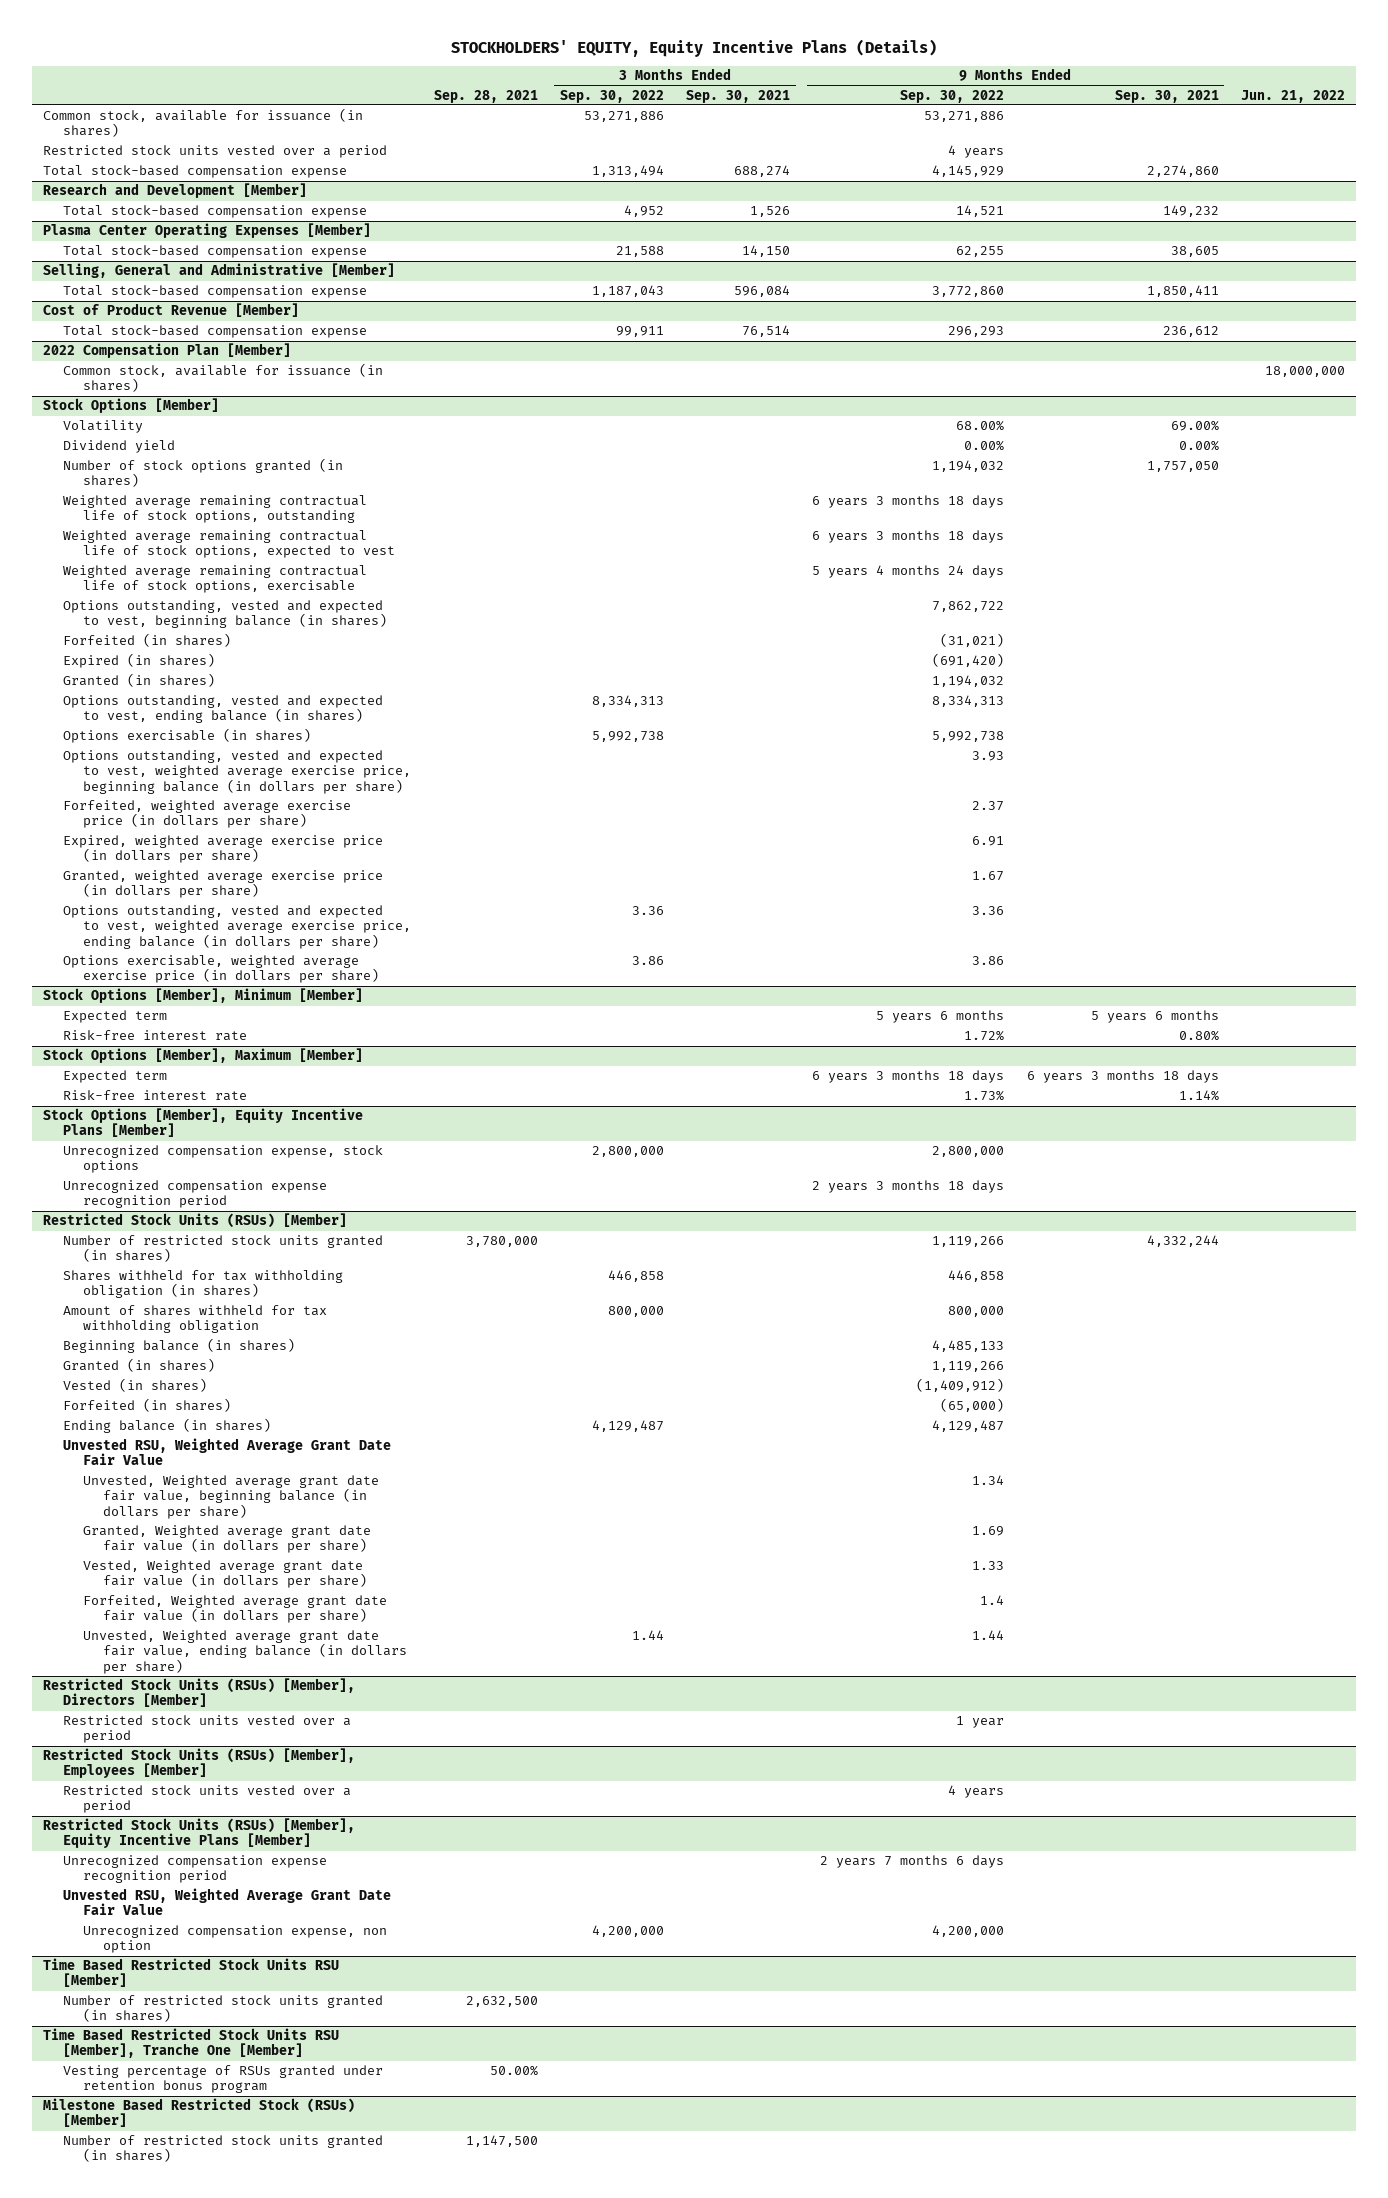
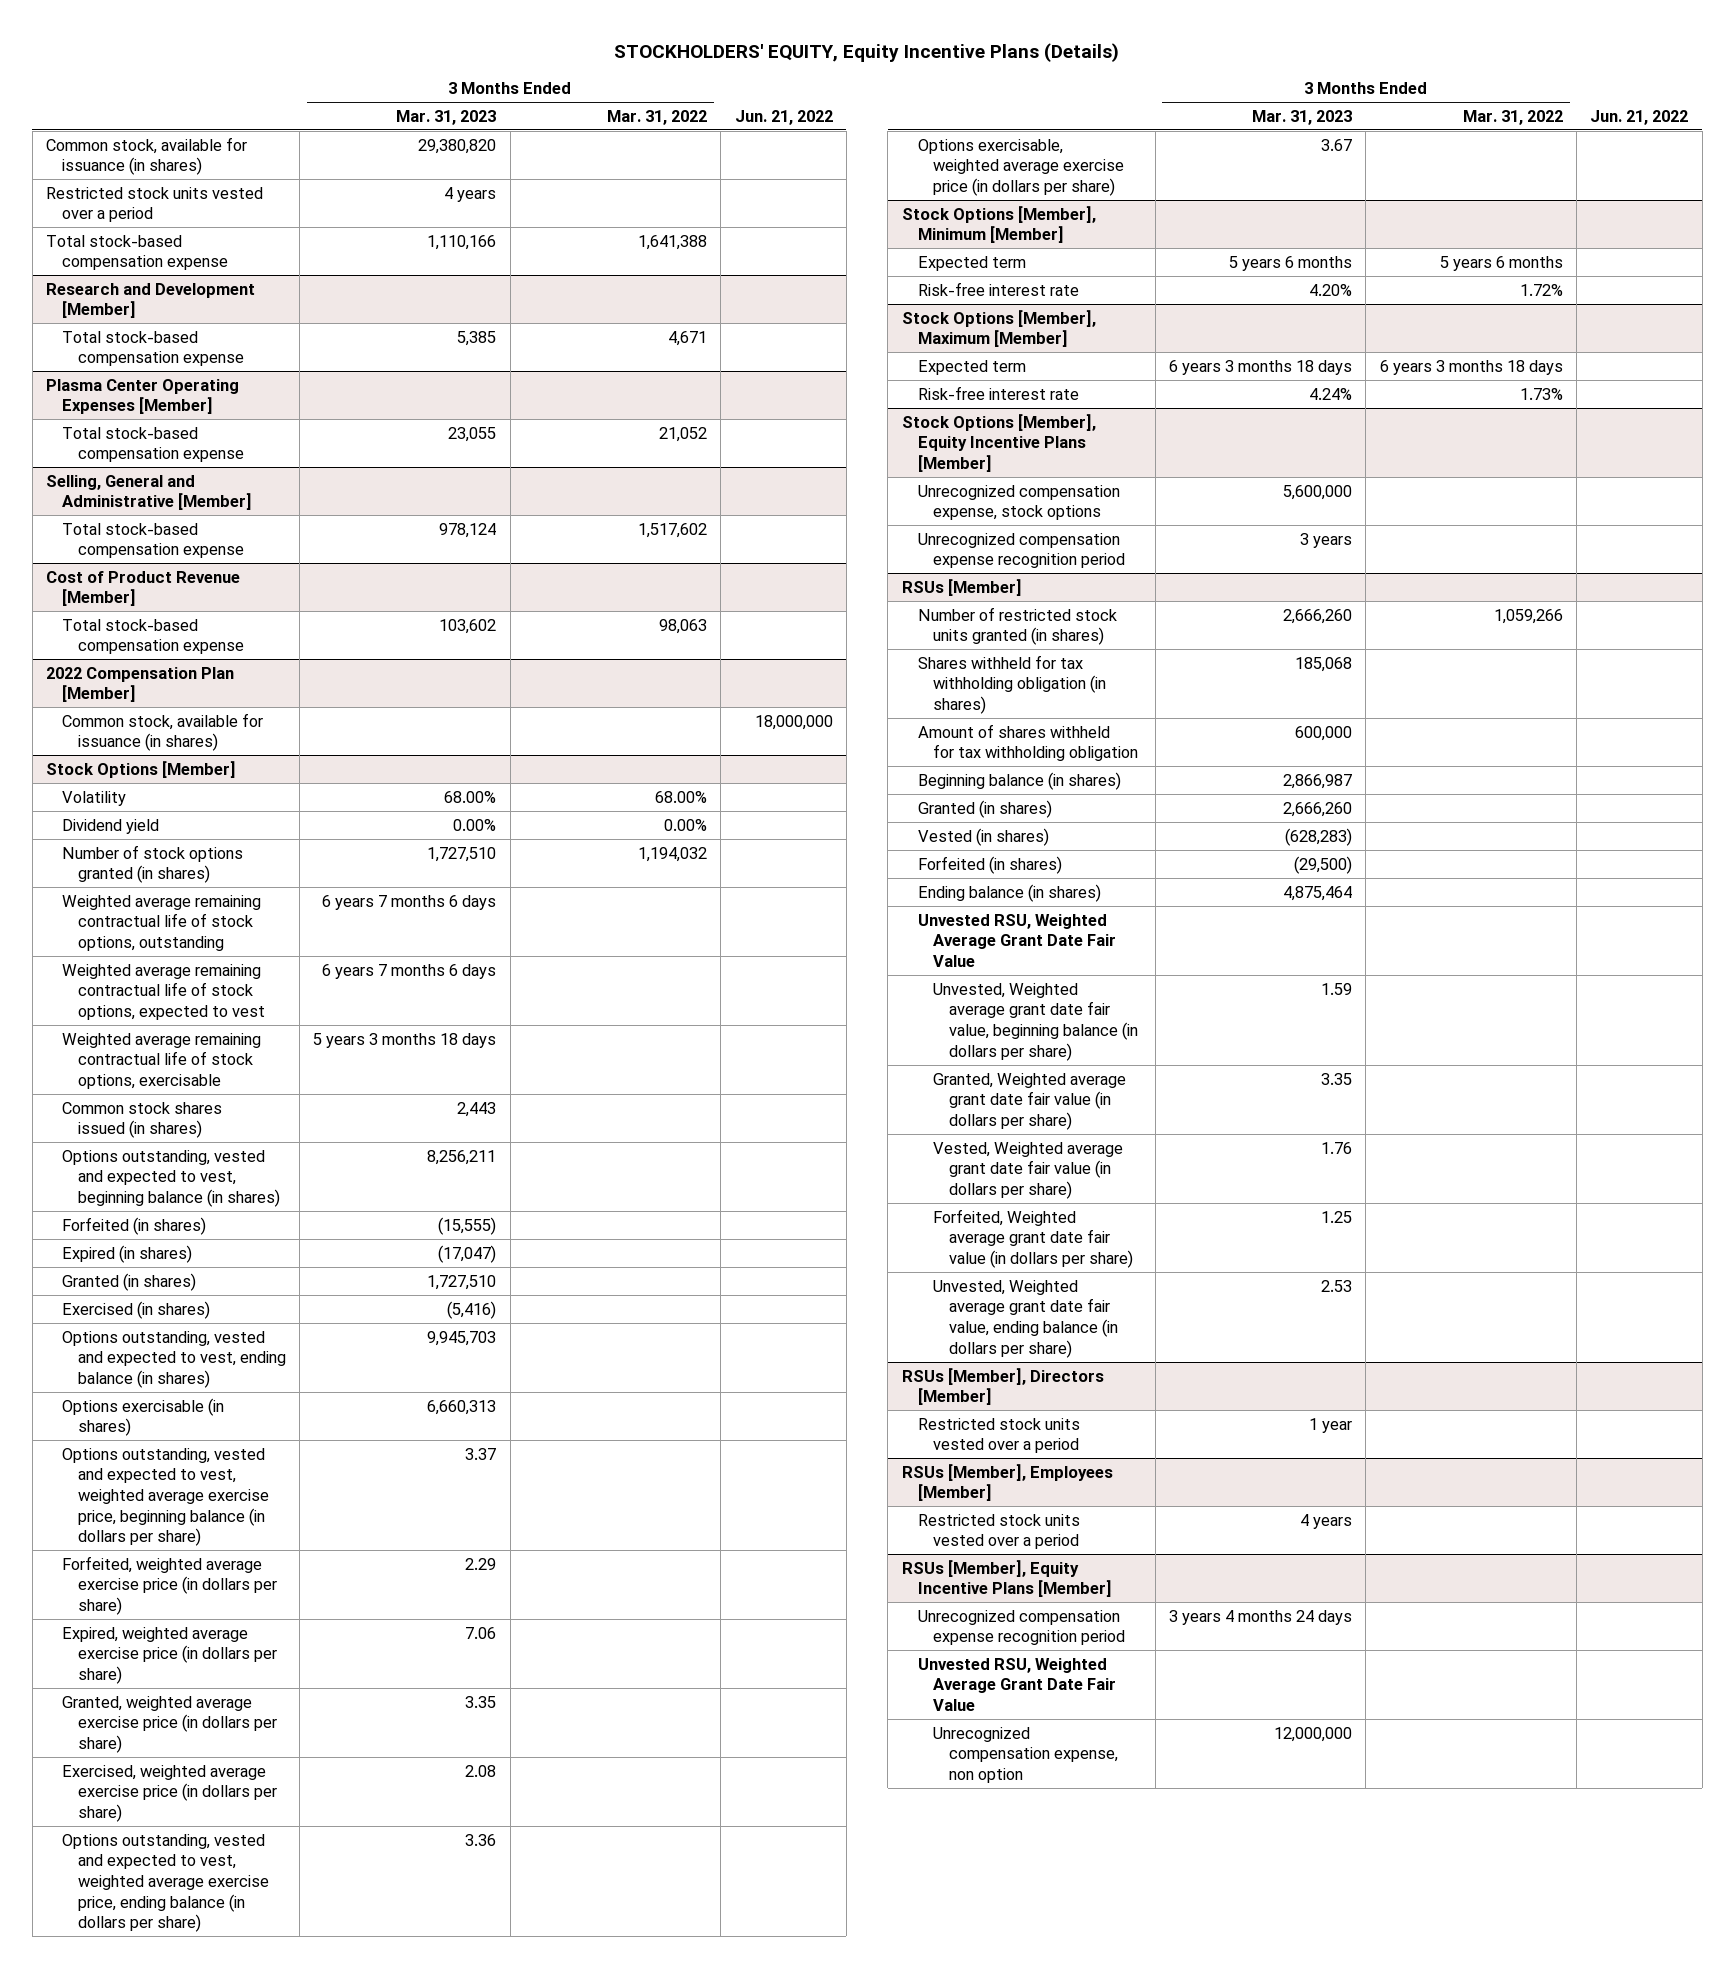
- | Sep. 28, 2021 | 3 Months Ended Sep. 30, 2022 | 3 Months Ended Sep. 30, 2021 | 9 Months Ended Sep. 30, 2022 | 9 Months Ended Sep. 30, 2021 | Jun. 21, 2022
+ | 3 Months Ended Mar. 31, 2023 | 3 Months Ended Mar. 31, 2022 | Jun. 21, 2022
@ Stock Options [Member]
+ Common stock shares issued (in shares) | 2,443 | |
+ Exercised (in shares) | (5,416) | |
+ Exercised, weighted average exercise price (in dollars per share) | 2.08 | |
- Restricted Stock Units (RSUs) [Member]
+ RSUs [Member]
- Restricted Stock Units (RSUs) [Member], Directors [Member]
+ RSUs [Member], Directors [Member]
- Restricted Stock Units (RSUs) [Member], Employees [Member]
+ RSUs [Member], Employees [Member]
- Restricted Stock Units (RSUs) [Member], Equity Incentive Plans [Member]
+ RSUs [Member], Equity Incentive Plans [Member]
- Time Based Restricted Stock Units RSU [Member]
- Number of restricted stock units granted (in shares) | 2,632,500 | | | | |
- Time Based Restricted Stock Units RSU [Member], Tranche One [Member]
- Vesting percentage of RSUs granted under retention bonus program | 50.00% | | | | |
- Milestone Based Restricted Stock (RSUs) [Member]
- Number of restricted stock units granted (in shares) | 1,147,500 | | | | |

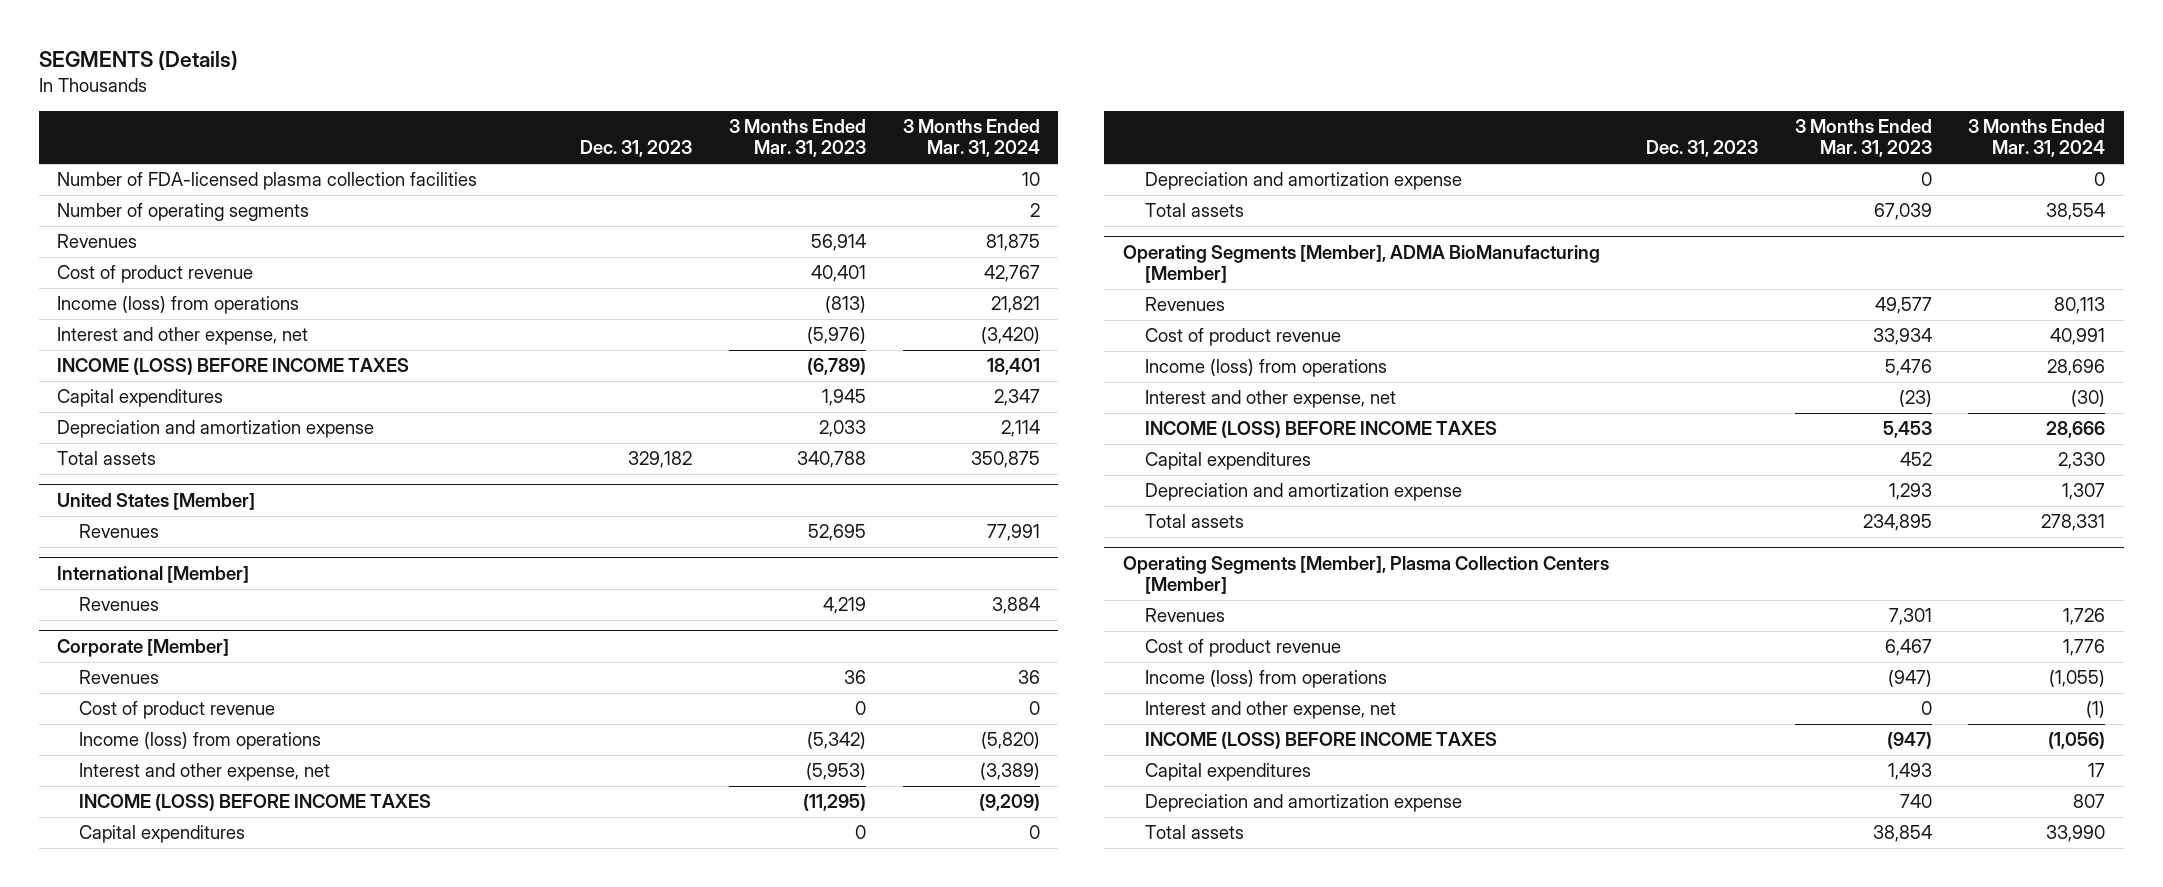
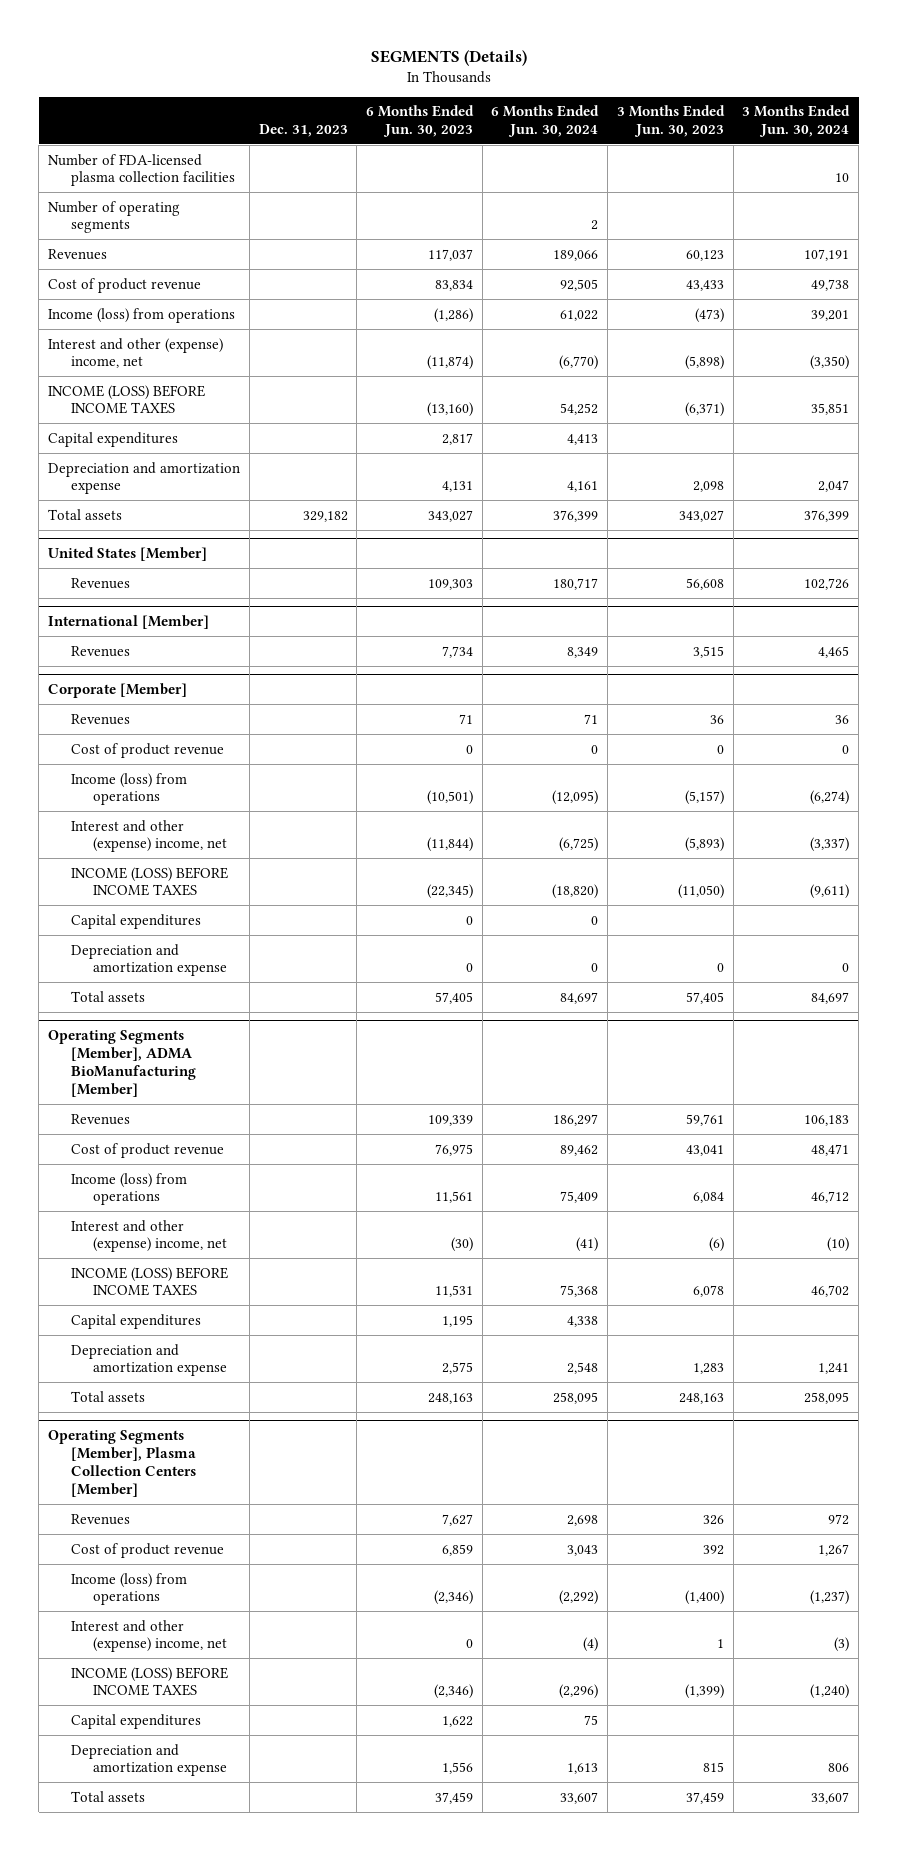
- | Dec. 31, 2023 | 3 Months Ended Mar. 31, 2023 | 3 Months Ended Mar. 31, 2024
+ | Dec. 31, 2023 | 6 Months Ended Jun. 30, 2023 | 6 Months Ended Jun. 30, 2024 | 3 Months Ended Jun. 30, 2023 | 3 Months Ended Jun. 30, 2024
- Interest and other expense, net | | (5,976) | (3,420)
+ Interest and other (expense) income, net | | (11,874) | (6,770) | (5,898) | (3,350)
@ Corporate [Member]
- Interest and other expense, net | | (5,953) | (3,389)
+ Interest and other (expense) income, net | | (11,844) | (6,725) | (5,893) | (3,337)
@ Operating Segments [Member], ADMA BioManufacturing [Member]
- Interest and other expense, net | | (23) | (30)
+ Interest and other (expense) income, net | | (30) | (41) | (6) | (10)
@ Operating Segments [Member], Plasma Collection Centers [Member]
- Interest and other expense, net | | 0 | (1)
+ Interest and other (expense) income, net | | 0 | (4) | 1 | (3)

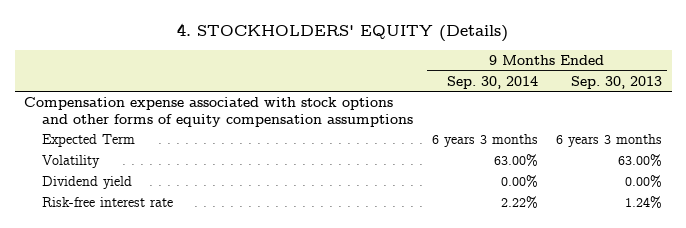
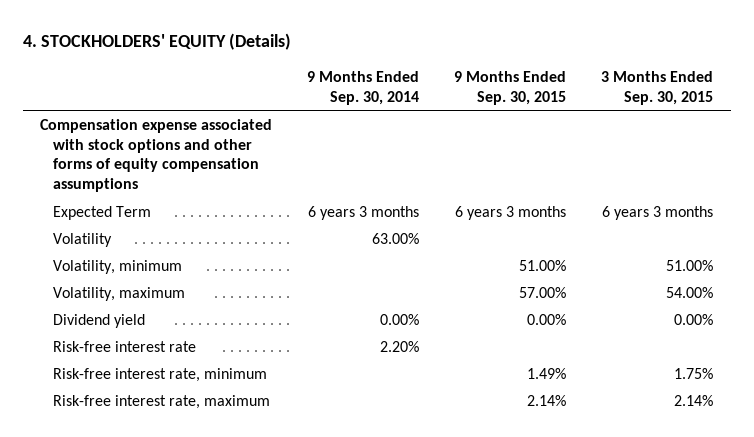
- | 9 Months Ended Sep. 30, 2014 | 9 Months Ended Sep. 30, 2013
+ | 9 Months Ended Sep. 30, 2014 | 9 Months Ended Sep. 30, 2015 | 3 Months Ended Sep. 30, 2015
+ Volatility, minimum | | 51.00% | 51.00%
+ Volatility, maximum | | 57.00% | 54.00%
- Risk-free interest rate | 2.22% | 1.24%
+ Risk-free interest rate | 2.20% | |
+ Risk-free interest rate, minimum | | 1.49% | 1.75%
+ Risk-free interest rate, maximum | | 2.14% | 2.14%

